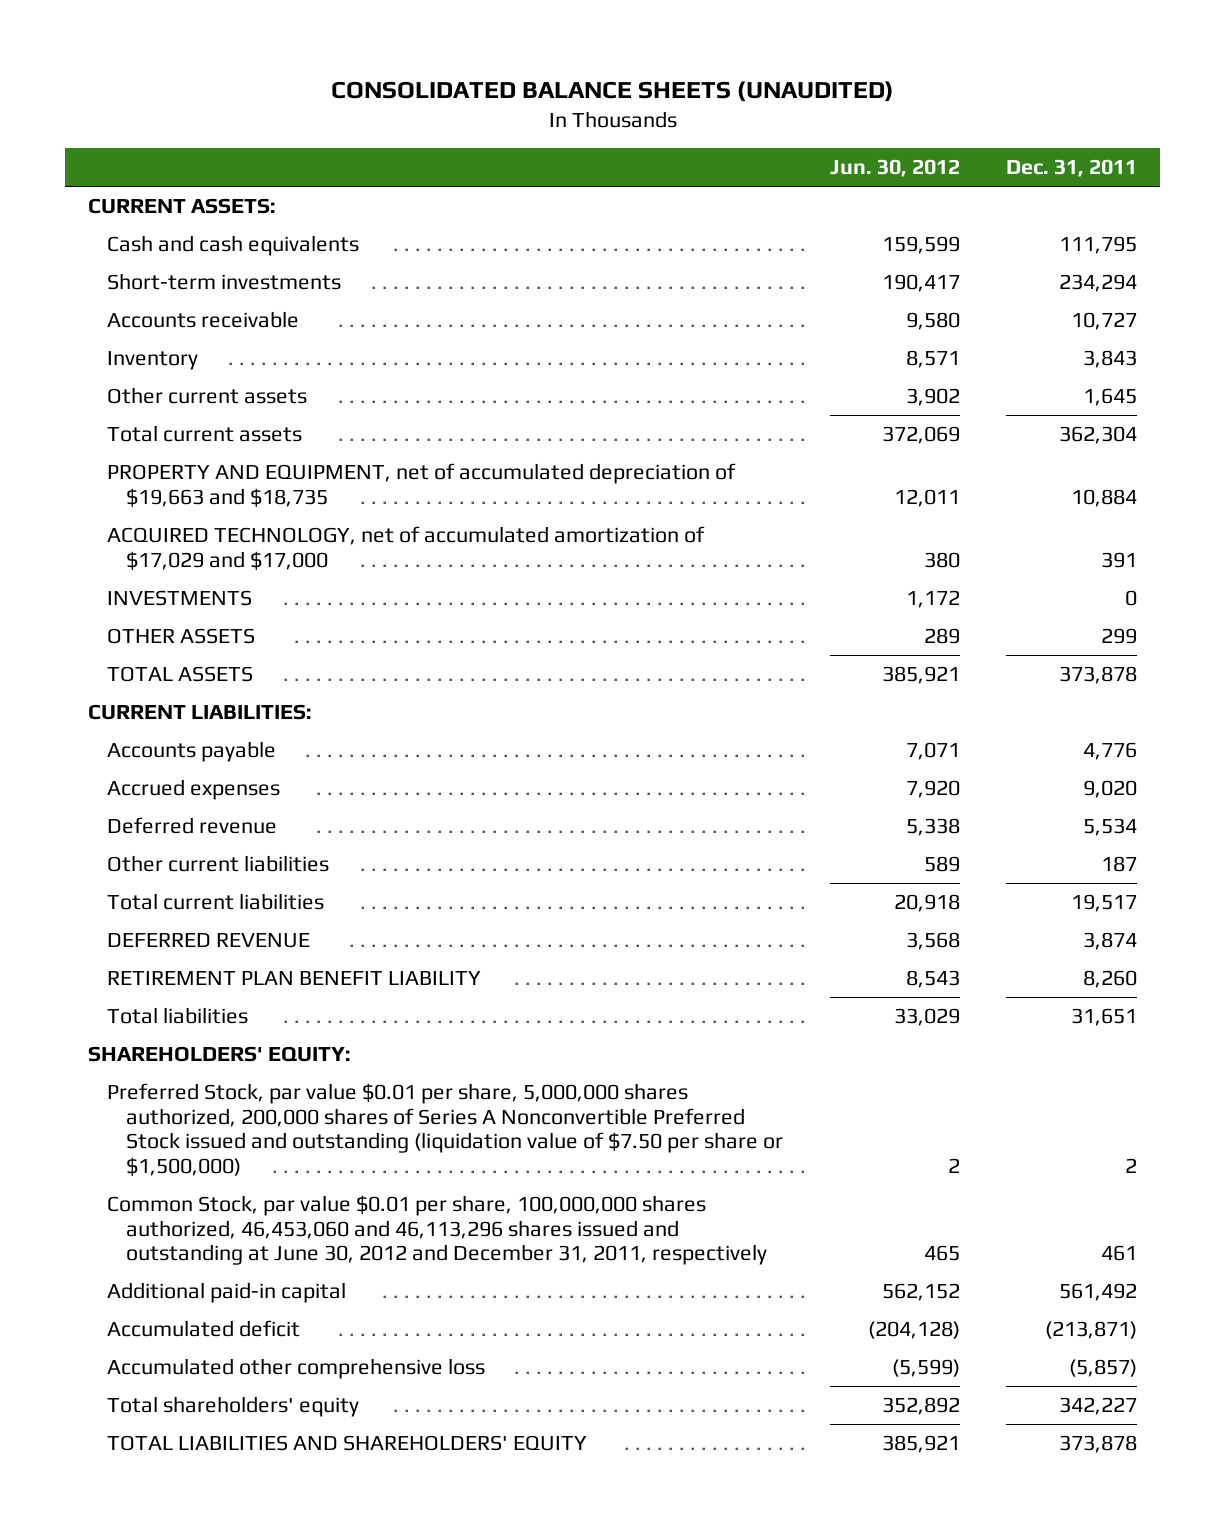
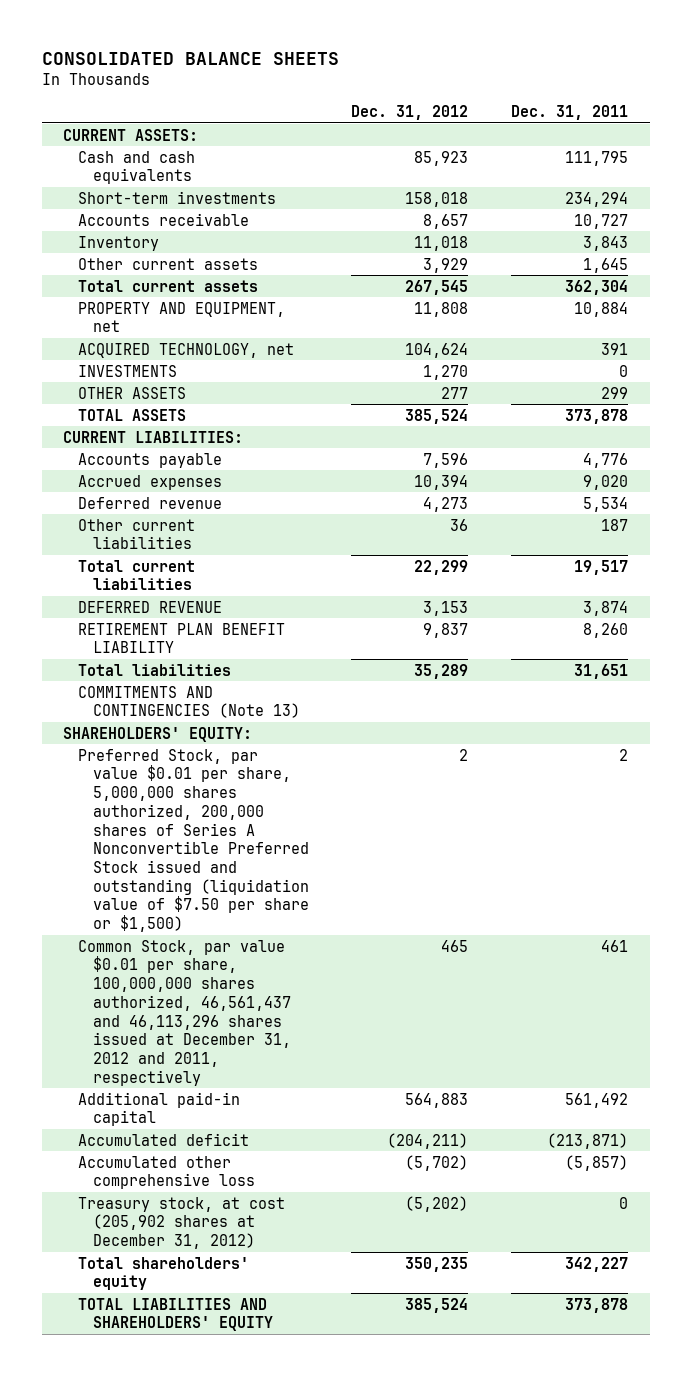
- CONSOLIDATED BALANCE SHEETS (UNAUDITED)
+ CONSOLIDATED BALANCE SHEETS
- | Jun. 30, 2012 | Dec. 31, 2011
+ | Dec. 31, 2012 | Dec. 31, 2011
- PROPERTY AND EQUIPMENT, net of accumulated depreciation of $19,663 and $18,735 | 12,011 | 10,884
- ACQUIRED TECHNOLOGY, net of accumulated amortization of $17,029 and $17,000 | 380 | 391
+ PROPERTY AND EQUIPMENT, net | 11,808 | 10,884
+ ACQUIRED TECHNOLOGY, net | 104,624 | 391
+ COMMITMENTS AND CONTINGENCIES (Note 13)
- Preferred Stock, par value $0.01 per share, 5,000,000 shares authorized, 200,000 shares of Series A Nonconvertible Preferred Stock issued and outstanding (liquidation value of $7.50 per share or $1,500,000) | 2 | 2
- Common Stock, par value $0.01 per share, 100,000,000 shares authorized, 46,453,060 and 46,113,296 shares issued and outstanding at June 30, 2012 and December 31, 2011, respectively | 465 | 461
+ Preferred Stock, par value $0.01 per share, 5,000,000 shares authorized, 200,000 shares of Series A Nonconvertible Preferred Stock issued and outstanding (liquidation value of $7.50 per share or $1,500) | 2 | 2
+ Common Stock, par value $0.01 per share, 100,000,000 shares authorized, 46,561,437 and 46,113,296 shares issued at December 31, 2012 and 2011, respectively | 465 | 461
+ Treasury stock, at cost (205,902 shares at December 31, 2012) | (5,202) | 0

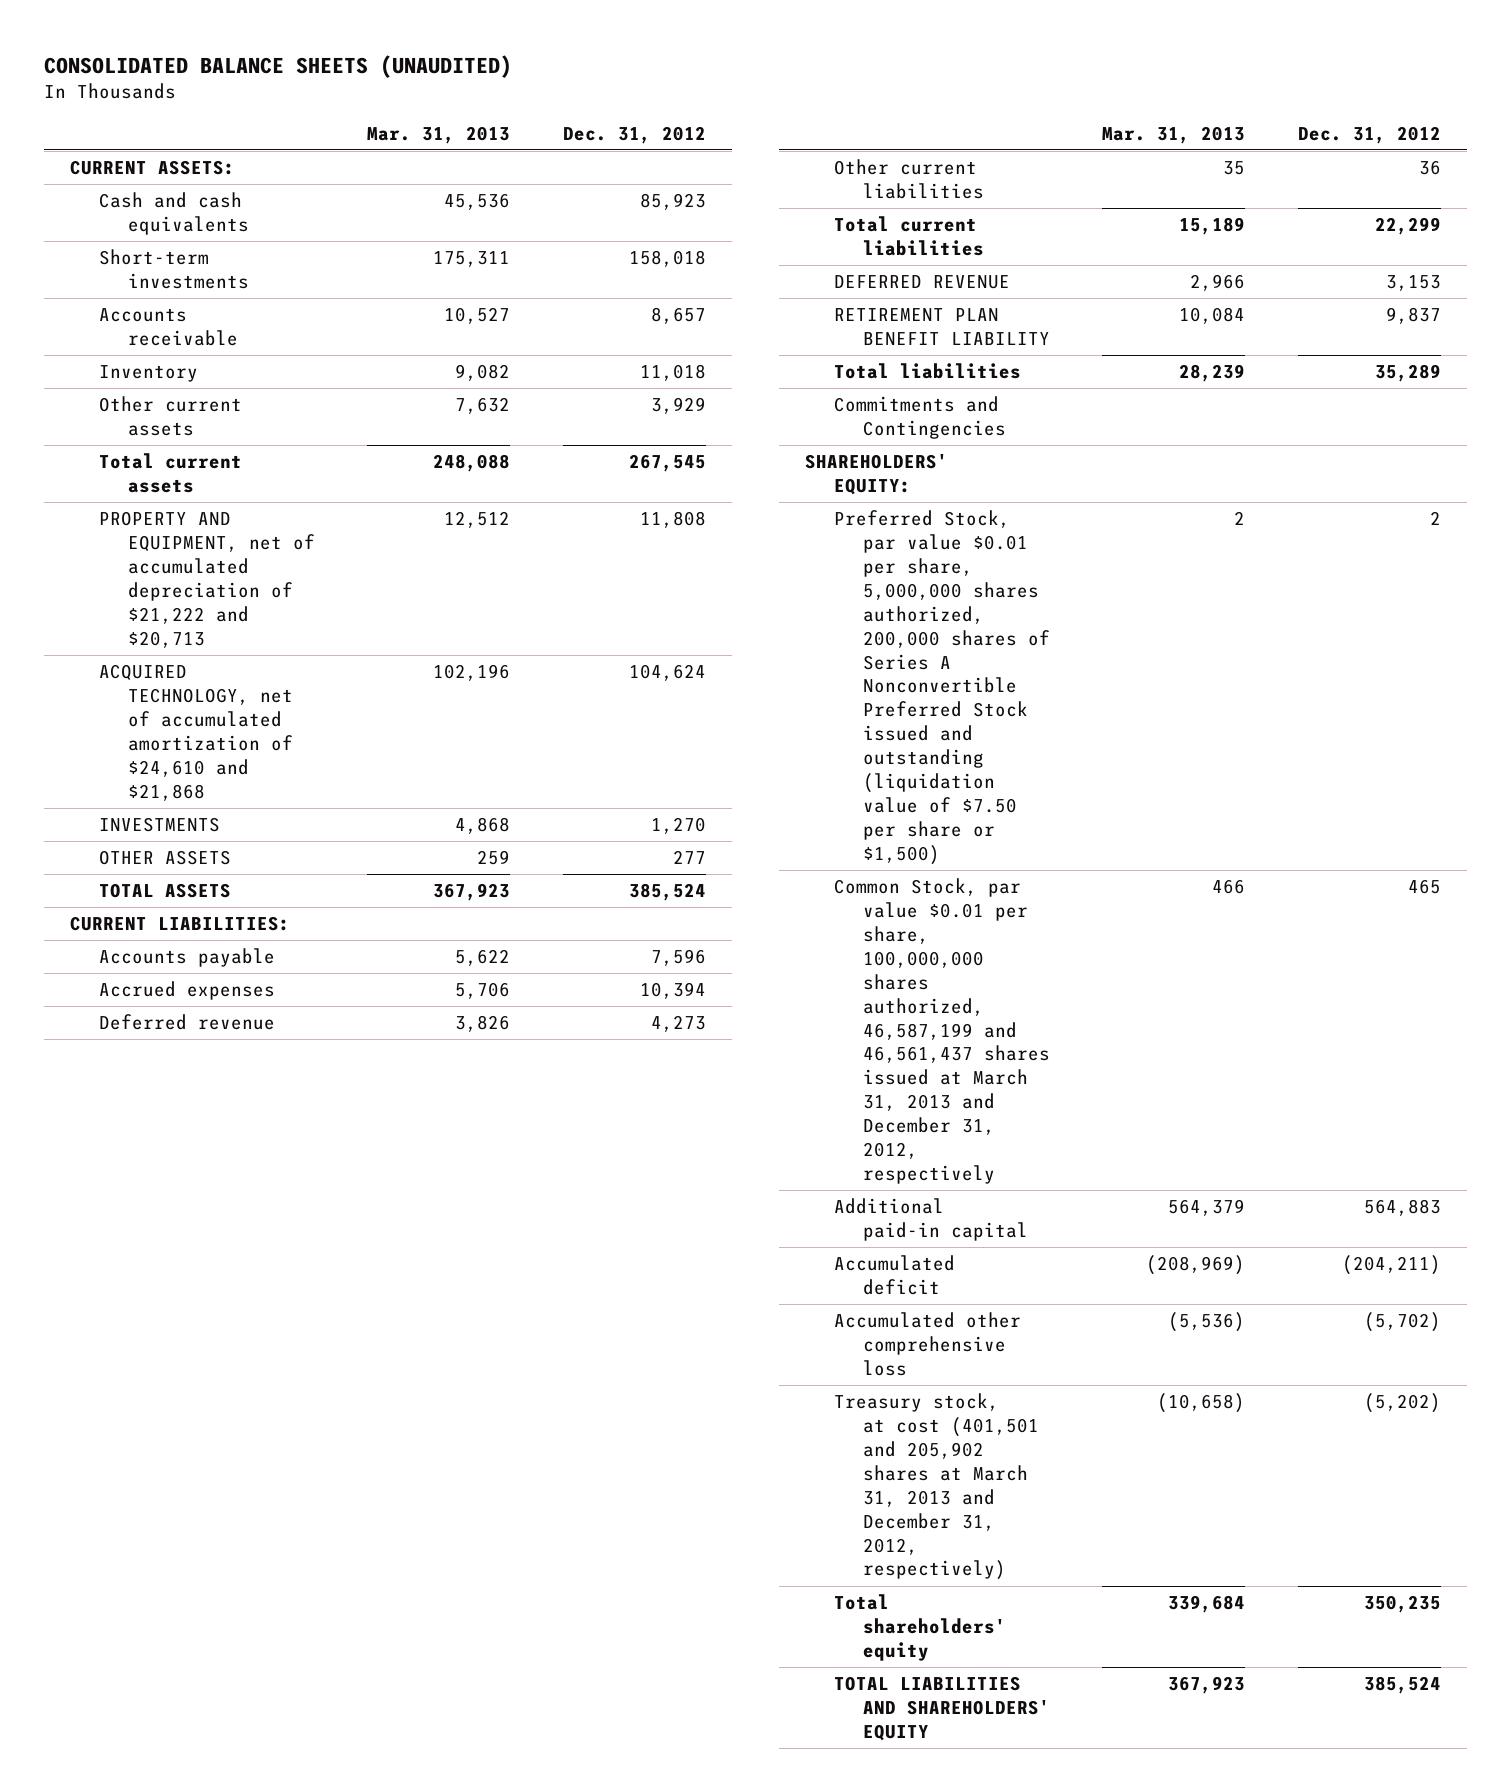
- CONSOLIDATED BALANCE SHEETS
+ CONSOLIDATED BALANCE SHEETS (UNAUDITED)
- | Dec. 31, 2012 | Dec. 31, 2011
+ | Mar. 31, 2013 | Dec. 31, 2012
- PROPERTY AND EQUIPMENT, net | 11,808 | 10,884
- ACQUIRED TECHNOLOGY, net | 104,624 | 391
+ PROPERTY AND EQUIPMENT, net of accumulated depreciation of $21,222 and $20,713 | 12,512 | 11,808
+ ACQUIRED TECHNOLOGY, net of accumulated amortization of $24,610 and $21,868 | 102,196 | 104,624
- COMMITMENTS AND CONTINGENCIES (Note 13)
+ Commitments and Contingencies
- Common Stock, par value $0.01 per share, 100,000,000 shares authorized, 46,561,437 and 46,113,296 shares issued at December 31, 2012 and 2011, respectively | 465 | 461
+ Common Stock, par value $0.01 per share, 100,000,000 shares authorized, 46,587,199 and 46,561,437 shares issued at March 31, 2013 and December 31, 2012, respectively | 466 | 465
- Treasury stock, at cost (205,902 shares at December 31, 2012) | (5,202) | 0
+ Treasury stock, at cost (401,501 and 205,902 shares at March 31, 2013 and December 31, 2012, respectively) | (10,658) | (5,202)

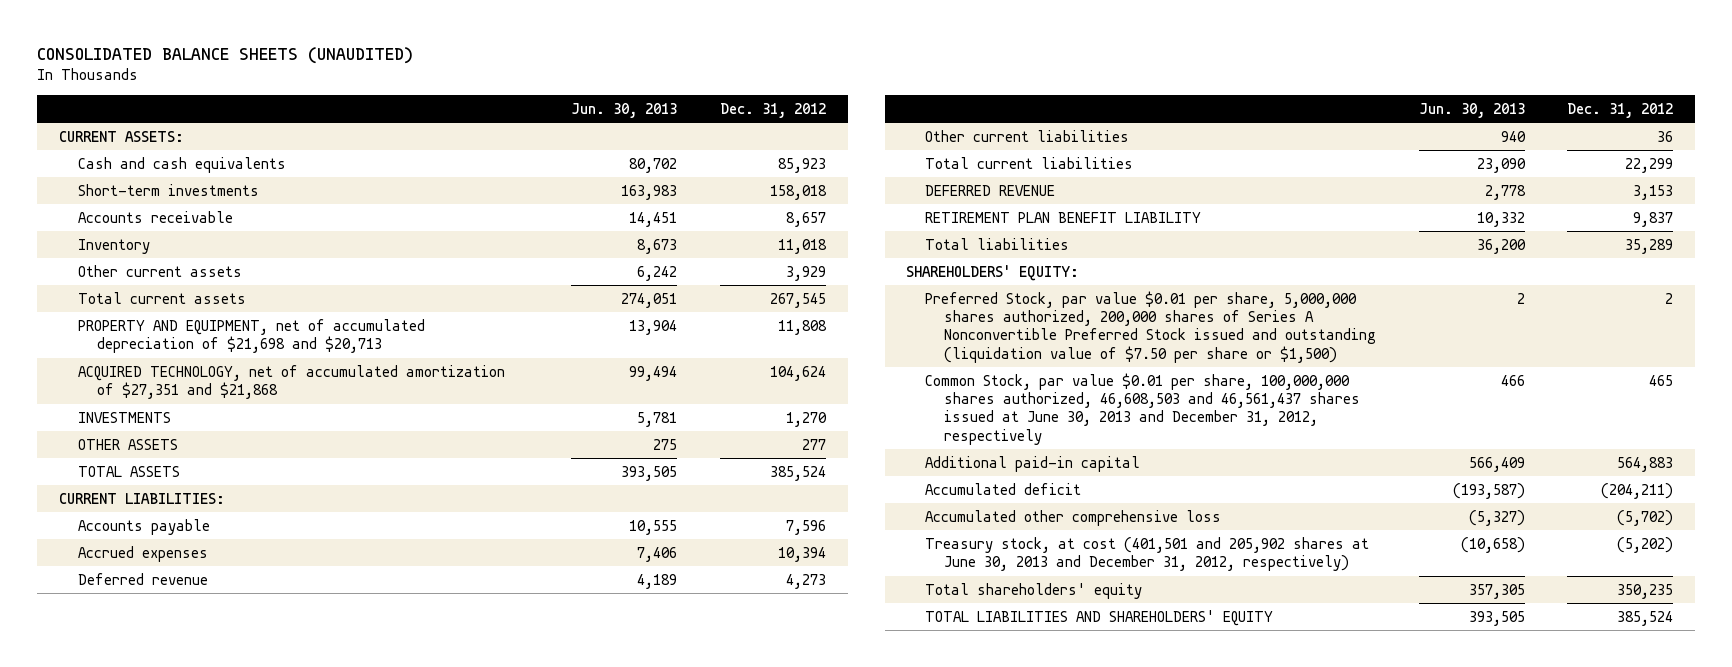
- | Mar. 31, 2013 | Dec. 31, 2012
+ | Jun. 30, 2013 | Dec. 31, 2012
- PROPERTY AND EQUIPMENT, net of accumulated depreciation of $21,222 and $20,713 | 12,512 | 11,808
- ACQUIRED TECHNOLOGY, net of accumulated amortization of $24,610 and $21,868 | 102,196 | 104,624
+ PROPERTY AND EQUIPMENT, net of accumulated depreciation of $21,698 and $20,713 | 13,904 | 11,808
+ ACQUIRED TECHNOLOGY, net of accumulated amortization of $27,351 and $21,868 | 99,494 | 104,624
- Commitments and Contingencies
- Common Stock, par value $0.01 per share, 100,000,000 shares authorized, 46,587,199 and 46,561,437 shares issued at March 31, 2013 and December 31, 2012, respectively | 466 | 465
+ Common Stock, par value $0.01 per share, 100,000,000 shares authorized, 46,608,503 and 46,561,437 shares issued at June 30, 2013 and December 31, 2012, respectively | 466 | 465
- Treasury stock, at cost (401,501 and 205,902 shares at March 31, 2013 and December 31, 2012, respectively) | (10,658) | (5,202)
+ Treasury stock, at cost (401,501 and 205,902 shares at June 30, 2013 and December 31, 2012, respectively) | (10,658) | (5,202)

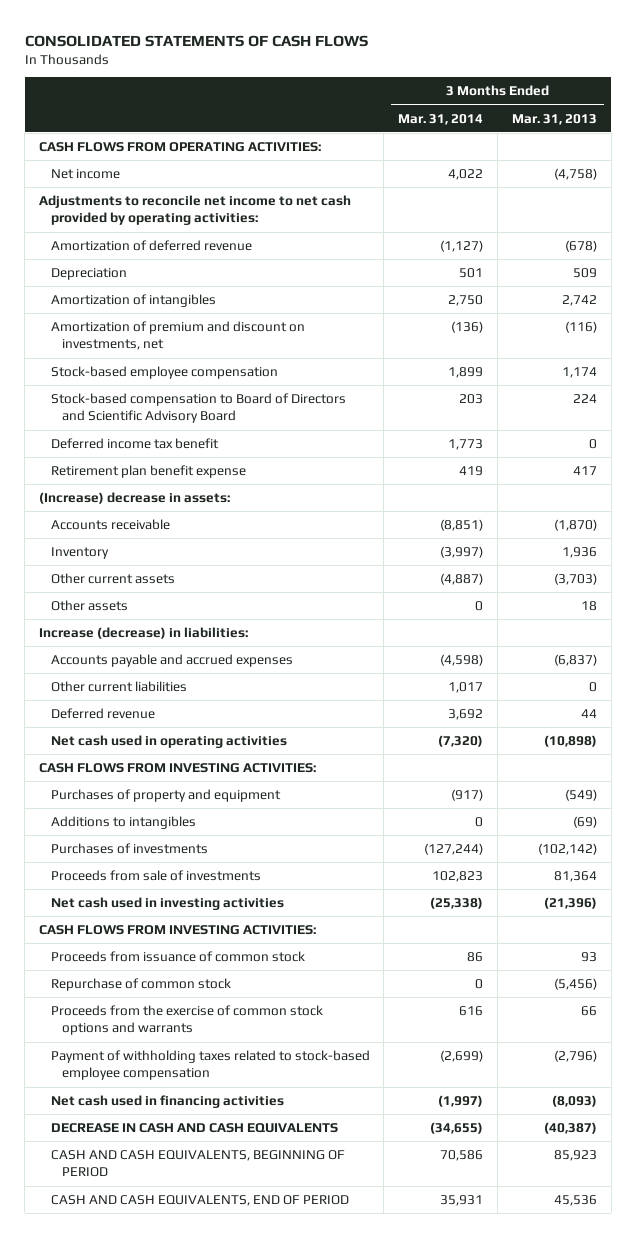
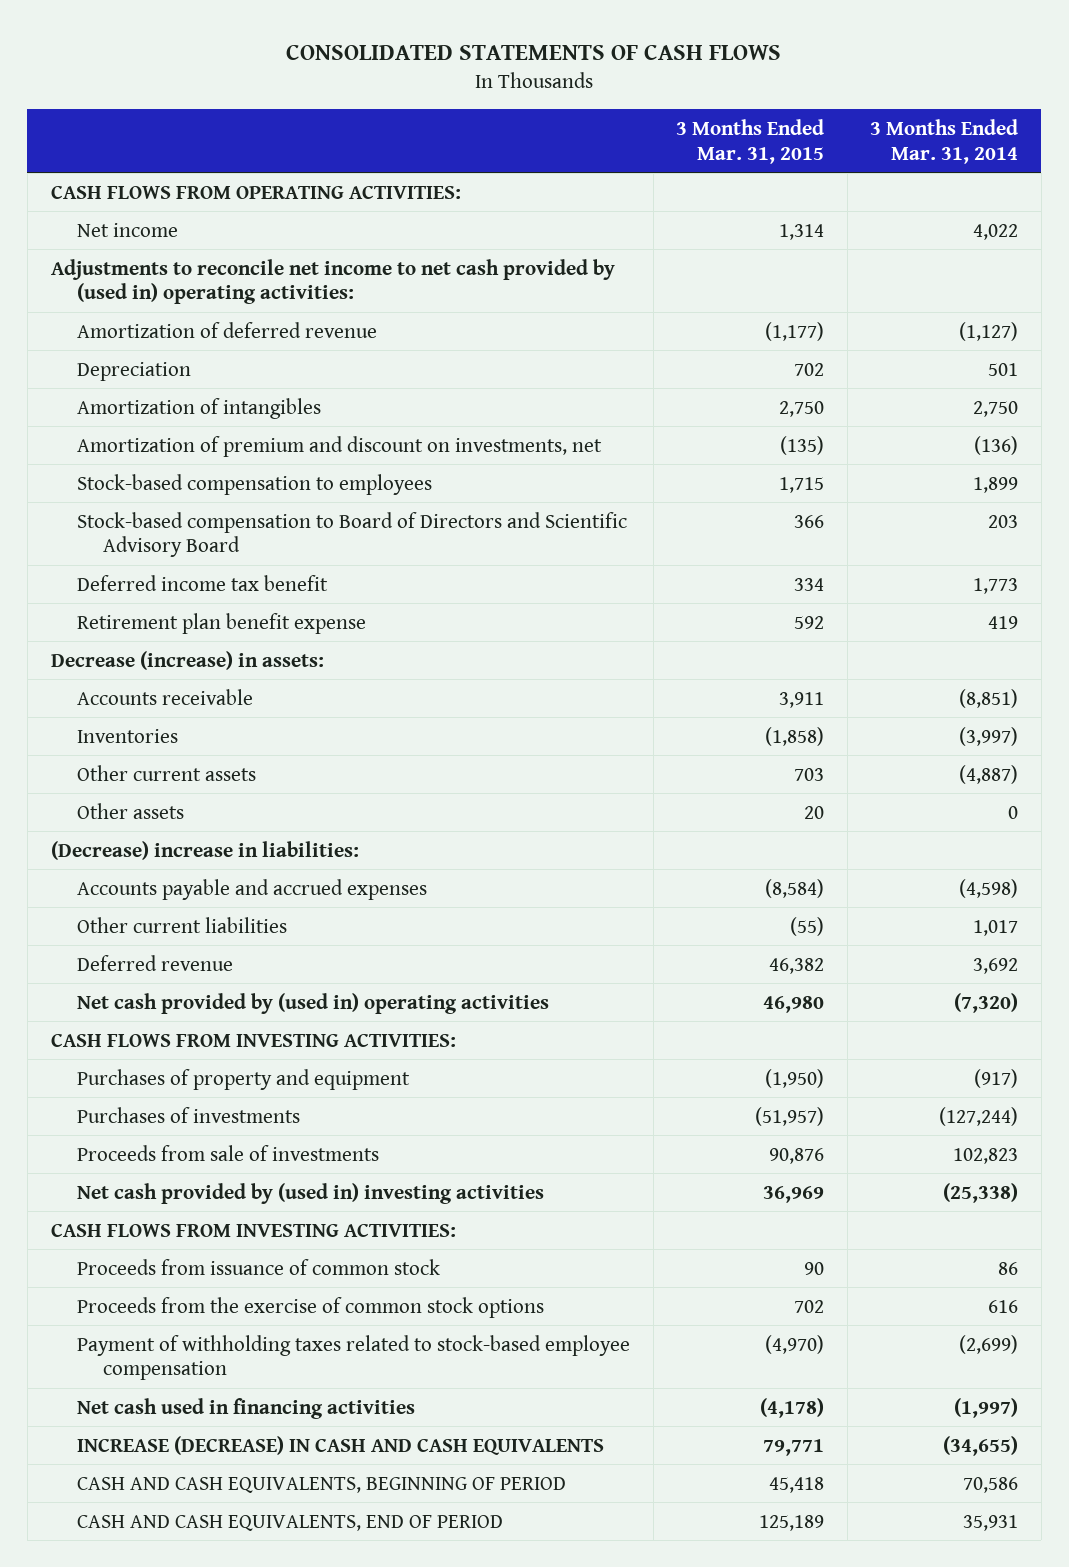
- | 3 Months Ended Mar. 31, 2014 | 3 Months Ended Mar. 31, 2013
+ | 3 Months Ended Mar. 31, 2015 | 3 Months Ended Mar. 31, 2014
- Adjustments to reconcile net income to net cash provided by operating activities:
+ Adjustments to reconcile net income to net cash provided by (used in) operating activities:
- Stock-based employee compensation | 1,899 | 1,174
+ Stock-based compensation to employees | 1,715 | 1,899
- (Increase) decrease in assets:
+ Decrease (increase) in assets:
- Inventory | (3,997) | 1,936
+ Inventories | (1,858) | (3,997)
- Increase (decrease) in liabilities:
+ (Decrease) increase in liabilities:
- Net cash used in operating activities | (7,320) | (10,898)
+ Net cash provided by (used in) operating activities | 46,980 | (7,320)
- Additions to intangibles | 0 | (69)
- Net cash used in investing activities | (25,338) | (21,396)
+ Net cash provided by (used in) investing activities | 36,969 | (25,338)
- Repurchase of common stock | 0 | (5,456)
- Proceeds from the exercise of common stock options and warrants | 616 | 66
+ Proceeds from the exercise of common stock options | 702 | 616
- DECREASE IN CASH AND CASH EQUIVALENTS | (34,655) | (40,387)
+ INCREASE (DECREASE) IN CASH AND CASH EQUIVALENTS | 79,771 | (34,655)

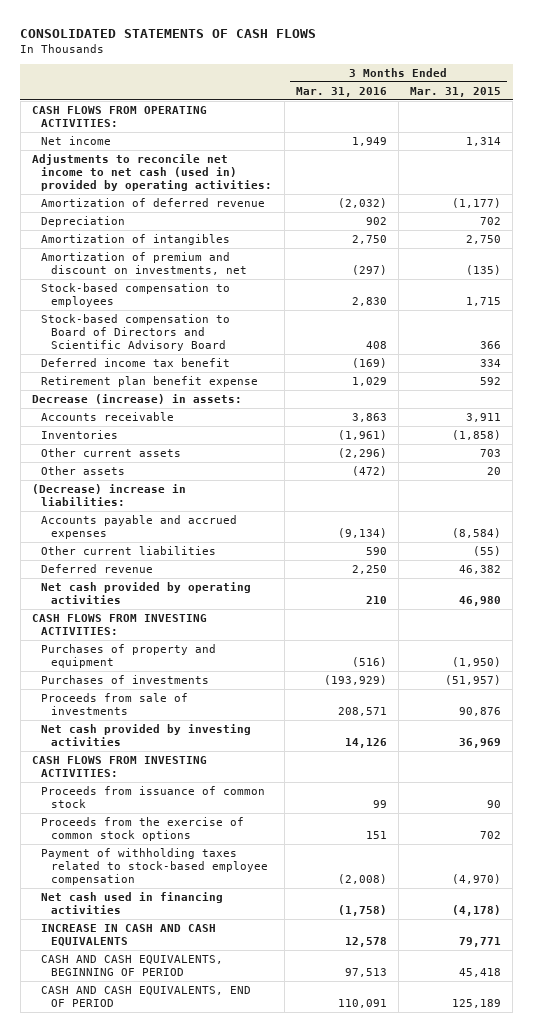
- | 3 Months Ended Mar. 31, 2015 | 3 Months Ended Mar. 31, 2014
+ | 3 Months Ended Mar. 31, 2016 | 3 Months Ended Mar. 31, 2015
- Adjustments to reconcile net income to net cash provided by (used in) operating activities:
+ Adjustments to reconcile net income to net cash (used in) provided by operating activities:
- Net cash provided by (used in) operating activities | 46,980 | (7,320)
+ Net cash provided by operating activities | 210 | 46,980
- Net cash provided by (used in) investing activities | 36,969 | (25,338)
+ Net cash provided by investing activities | 14,126 | 36,969
- INCREASE (DECREASE) IN CASH AND CASH EQUIVALENTS | 79,771 | (34,655)
+ INCREASE IN CASH AND CASH EQUIVALENTS | 12,578 | 79,771

